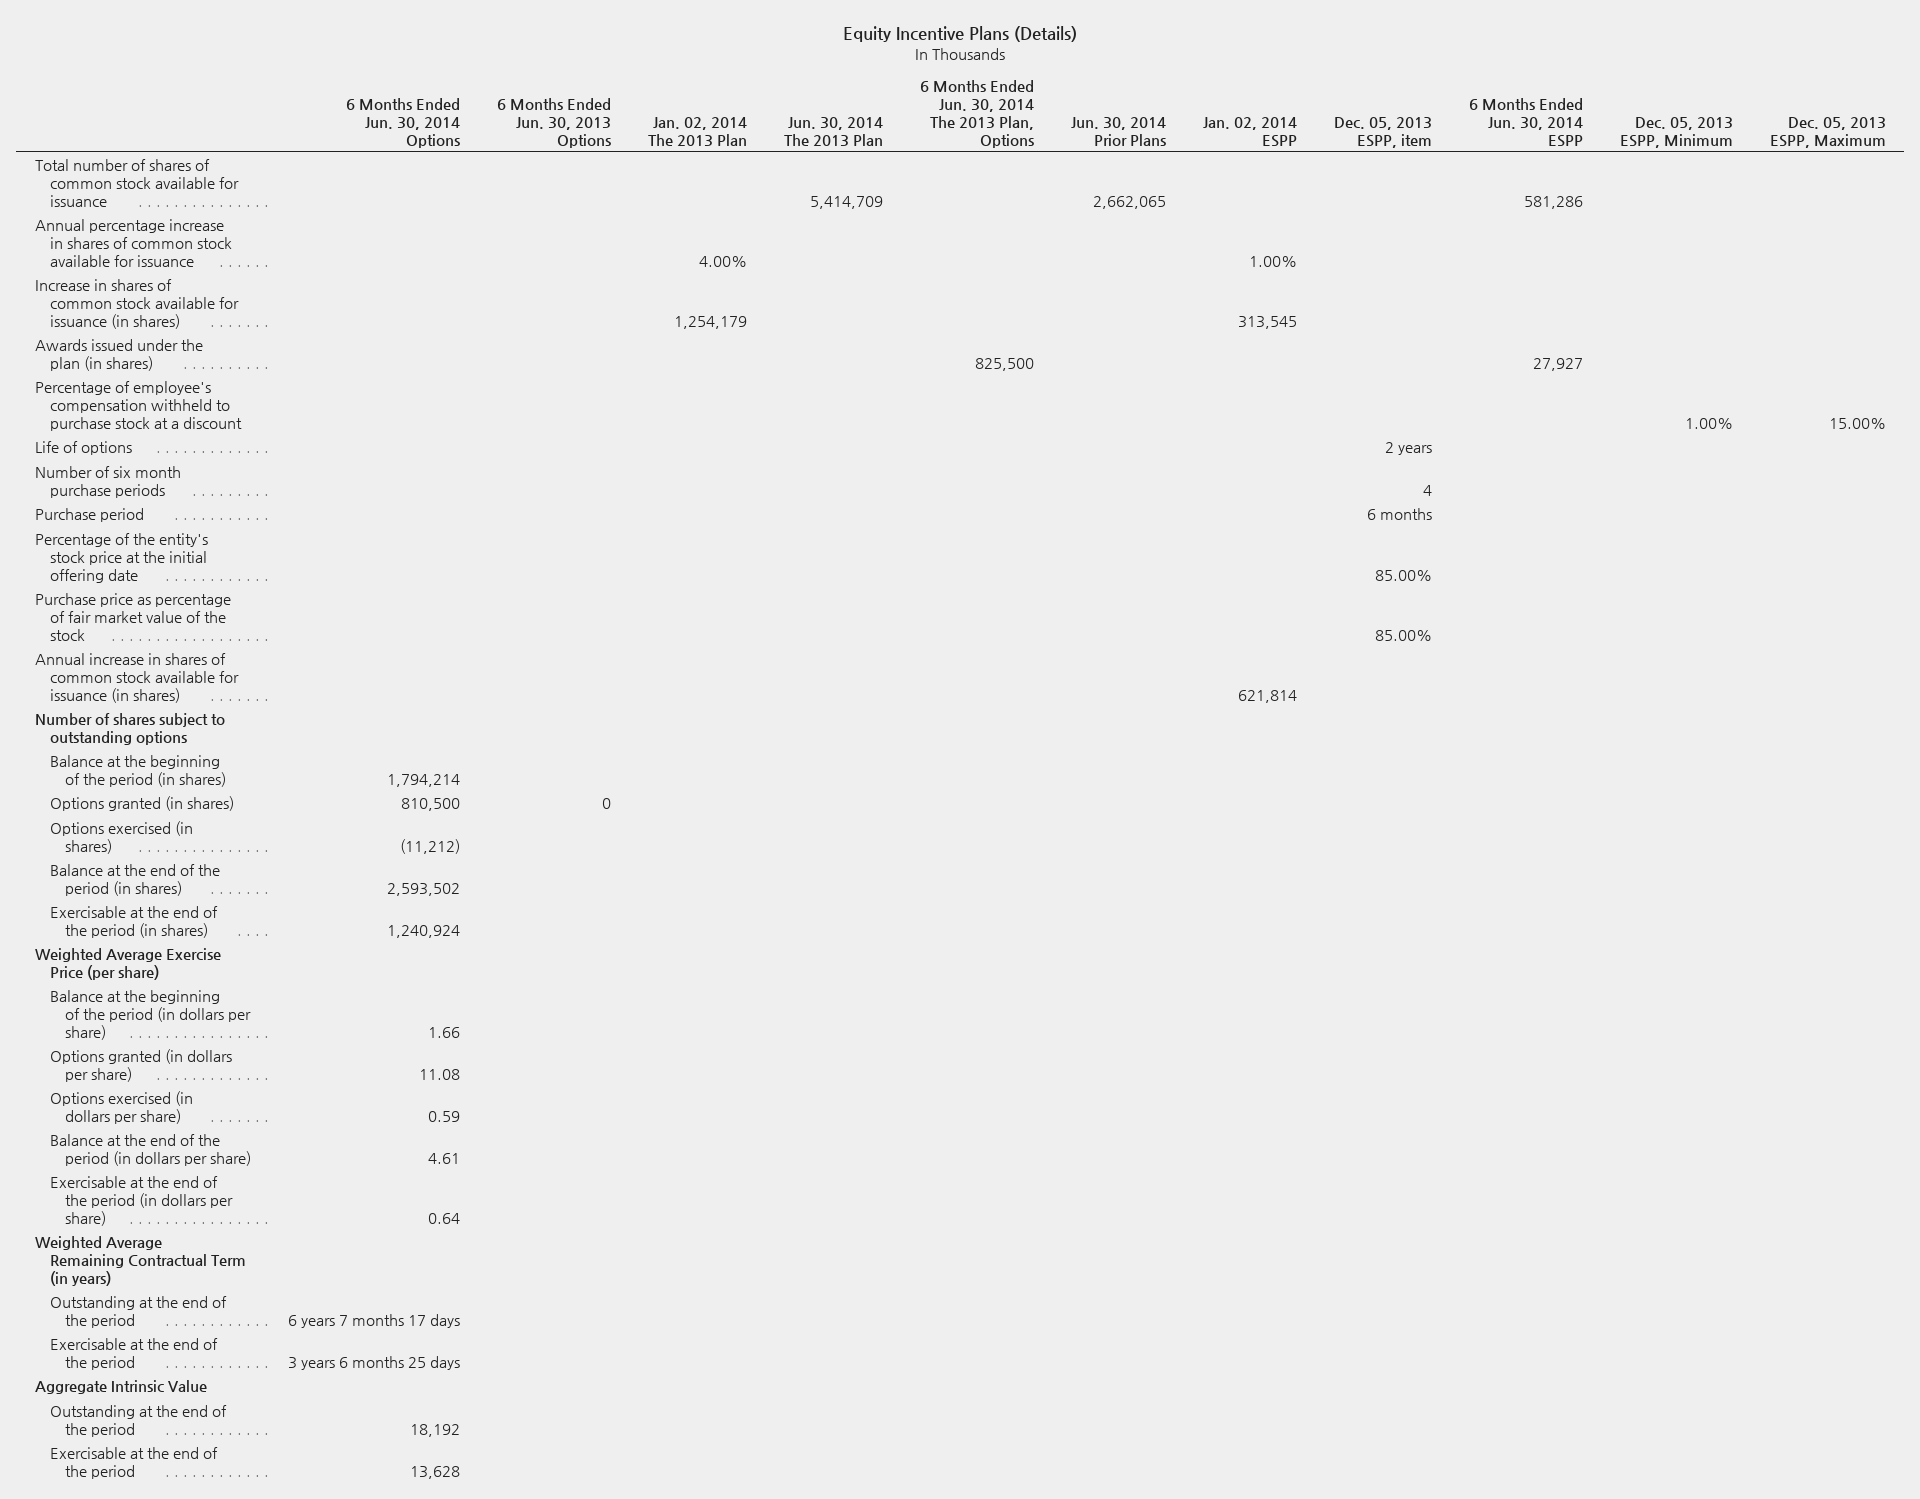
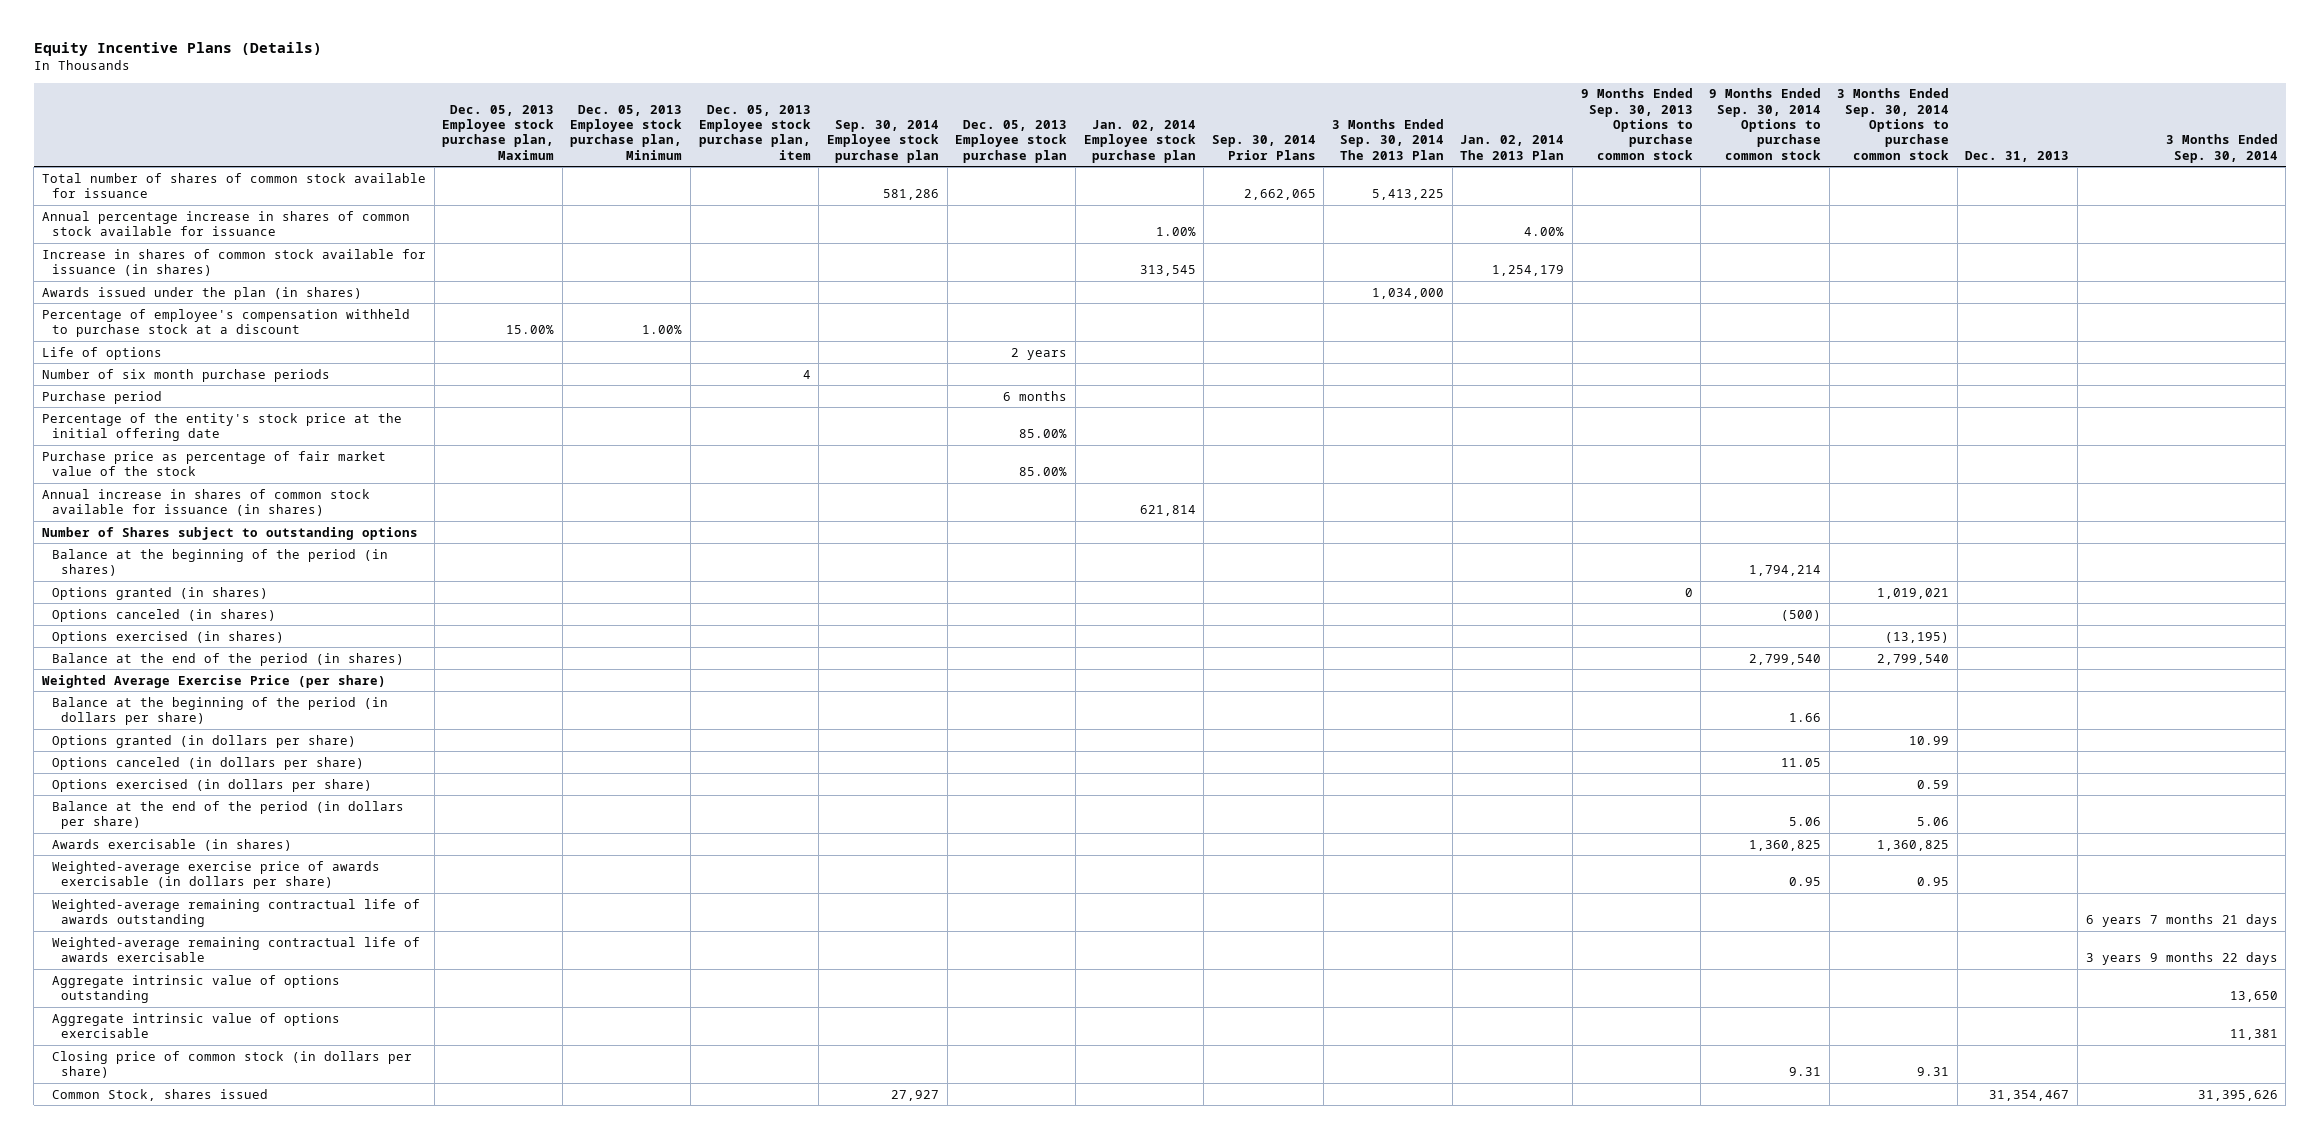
- | 6 Months Ended Jun. 30, 2014 Options | 6 Months Ended Jun. 30, 2013 Options | Jan. 02, 2014 The 2013 Plan | Jun. 30, 2014 The 2013 Plan | 6 Months Ended Jun. 30, 2014 The 2013 Plan, Options | Jun. 30, 2014 Prior Plans | Jan. 02, 2014 ESPP | Dec. 05, 2013 ESPP, item | 6 Months Ended Jun. 30, 2014 ESPP | Dec. 05, 2013 ESPP, Minimum | Dec. 05, 2013 ESPP, Maximum
+ | Dec. 05, 2013 Employee stock purchase plan, Maximum | Dec. 05, 2013 Employee stock purchase plan, Minimum | Dec. 05, 2013 Employee stock purchase plan, item | Sep. 30, 2014 Employee stock purchase plan | Dec. 05, 2013 Employee stock purchase plan | Jan. 02, 2014 Employee stock purchase plan | Sep. 30, 2014 Prior Plans | 3 Months Ended Sep. 30, 2014 The 2013 Plan | Jan. 02, 2014 The 2013 Plan | 9 Months Ended Sep. 30, 2013 Options to purchase common stock | 9 Months Ended Sep. 30, 2014 Options to purchase common stock | 3 Months Ended Sep. 30, 2014 Options to purchase common stock | Dec. 31, 2013 | 3 Months Ended Sep. 30, 2014
- Number of shares subject to outstanding options
+ Number of Shares subject to outstanding options
+ Options canceled (in shares) | | | | | | | | | | | (500) | | |
- Exercisable at the end of the period (in shares) | 1,240,924 | | | | | | | | | |
+ Options canceled (in dollars per share) | | | | | | | | | | | 11.05 | | |
- Exercisable at the end of the period (in dollars per share) | 0.64 | | | | | | | | | |
- Weighted Average Remaining Contractual Term (in years)
- Outstanding at the end of the period | 6 years 7 months 17 days | | | | | | | | | |
- Exercisable at the end of the period | 3 years 6 months 25 days | | | | | | | | | |
- Aggregate Intrinsic Value
- Outstanding at the end of the period | 18,192 | | | | | | | | | |
- Exercisable at the end of the period | 13,628 | | | | | | | | | |
+ Awards exercisable (in shares) | | | | | | | | | | | 1,360,825 | 1,360,825 | |
+ Weighted-average exercise price of awards exercisable (in dollars per share) | | | | | | | | | | | 0.95 | 0.95 | |
+ Weighted-average remaining contractual life of awards outstanding | | | | | | | | | | | | | | 6 years 7 months 21 days
+ Weighted-average remaining contractual life of awards exercisable | | | | | | | | | | | | | | 3 years 9 months 22 days
+ Aggregate intrinsic value of options outstanding | | | | | | | | | | | | | | 13,650
+ Aggregate intrinsic value of options exercisable | | | | | | | | | | | | | | 11,381
+ Closing price of common stock (in dollars per share) | | | | | | | | | | | 9.31 | 9.31 | |
+ Common Stock, shares issued | | | | 27,927 | | | | | | | | | 31,354,467 | 31,395,626

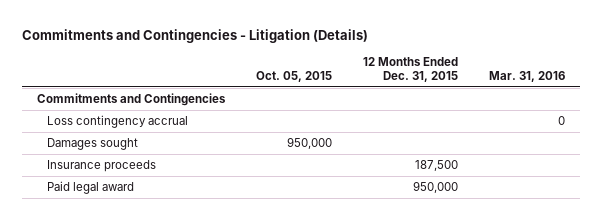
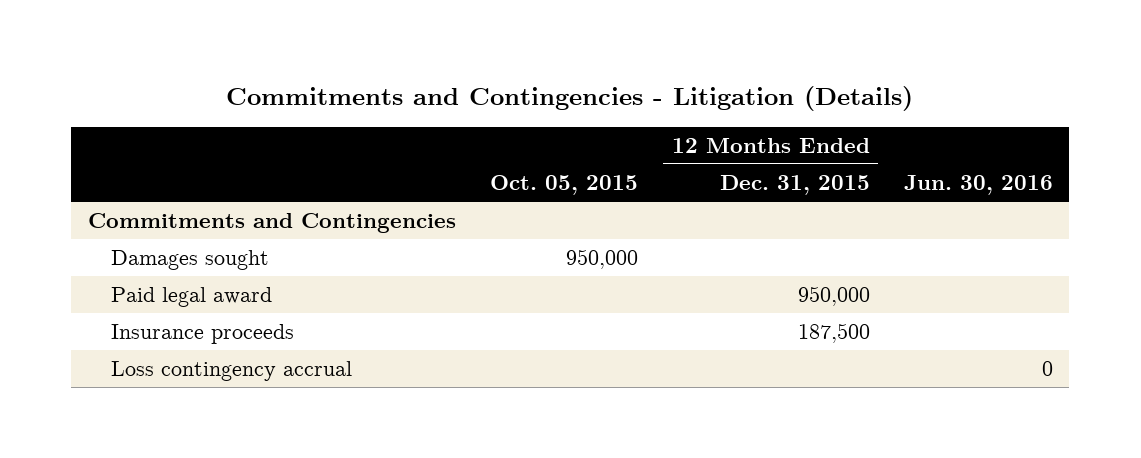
- | Oct. 05, 2015 | 12 Months Ended Dec. 31, 2015 | Mar. 31, 2016
+ | Oct. 05, 2015 | 12 Months Ended Dec. 31, 2015 | Jun. 30, 2016
moved down: Insurance proceeds | | 187,500 |
moved down: Loss contingency accrual | | | 0

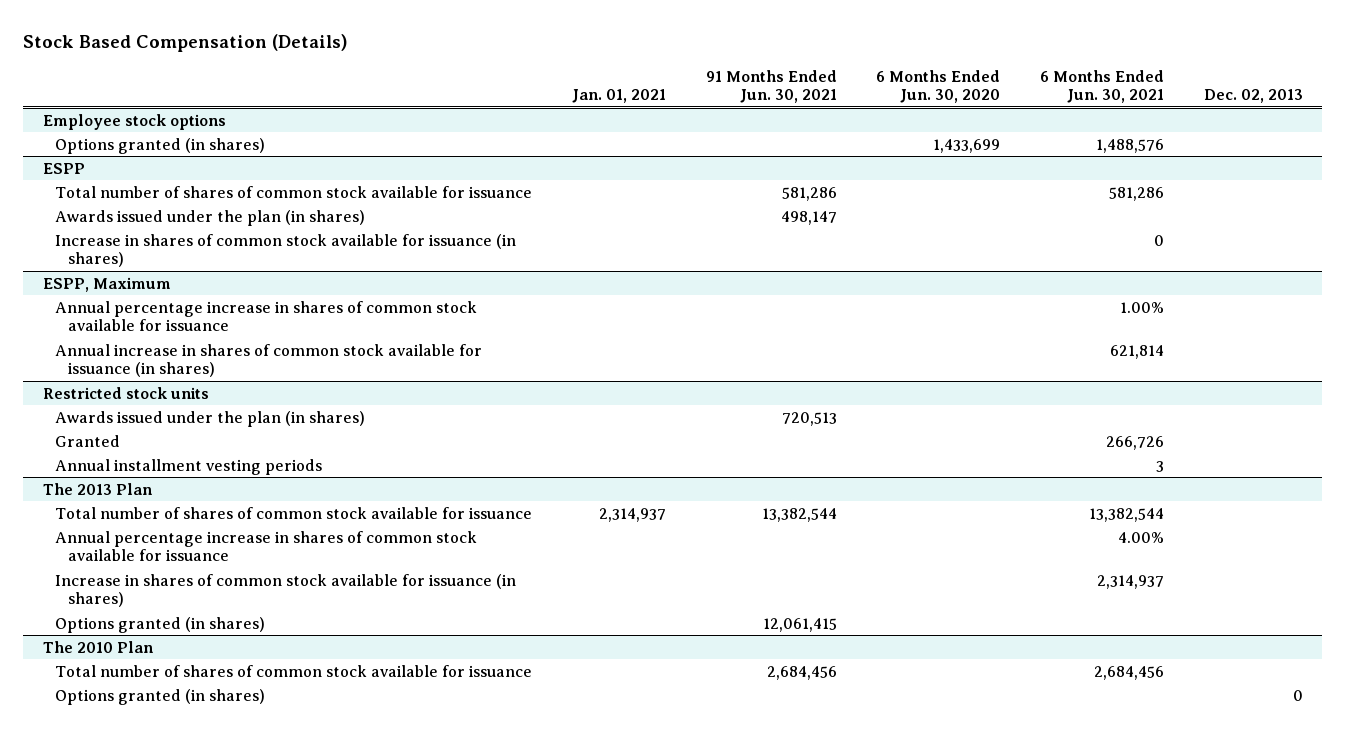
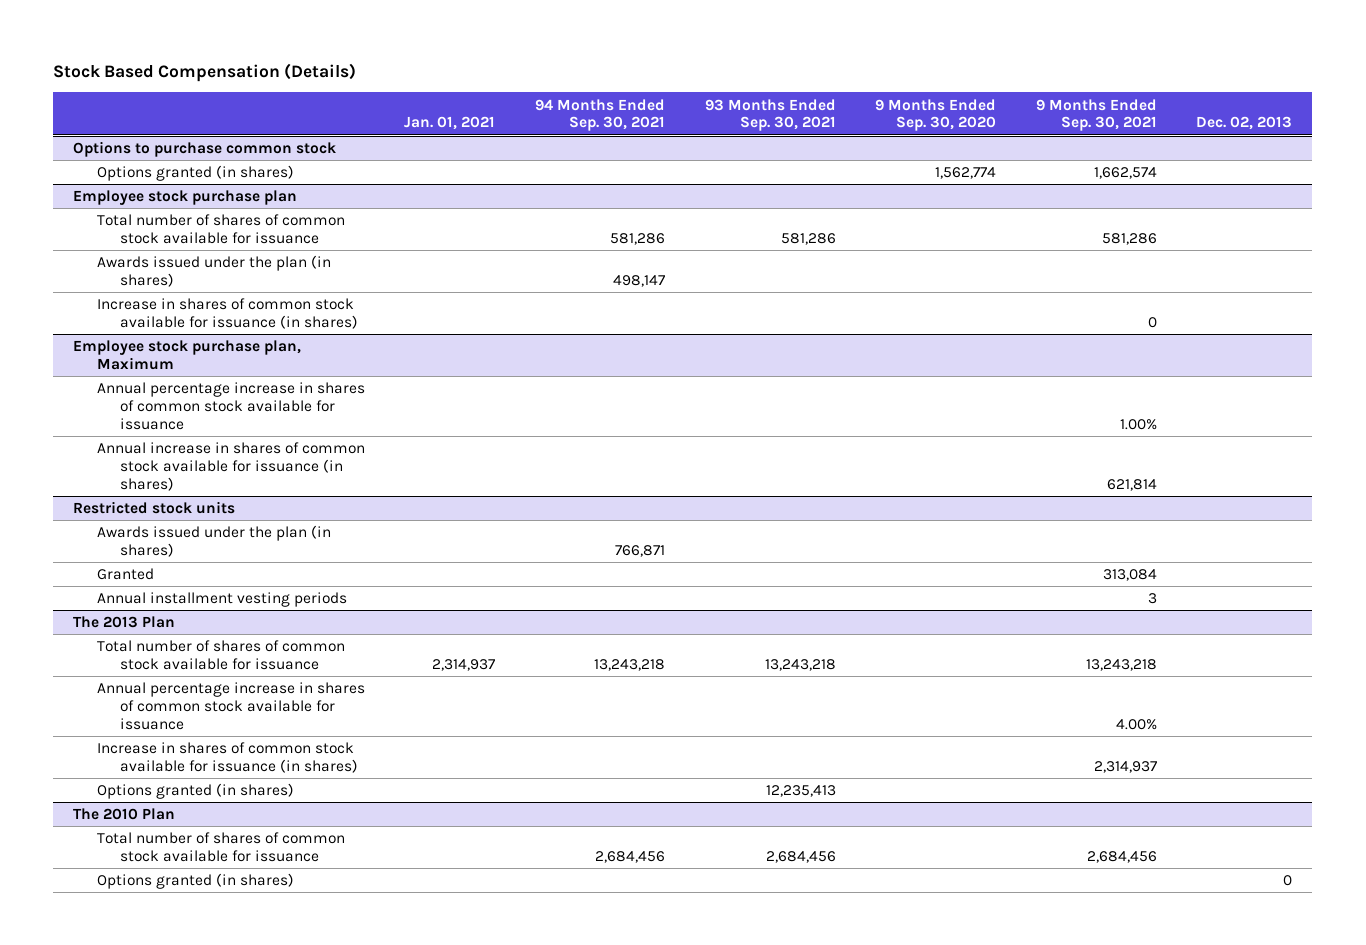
- | Jan. 01, 2021 | 91 Months Ended Jun. 30, 2021 | 6 Months Ended Jun. 30, 2020 | 6 Months Ended Jun. 30, 2021 | Dec. 02, 2013
+ | Jan. 01, 2021 | 94 Months Ended Sep. 30, 2021 | 93 Months Ended Sep. 30, 2021 | 9 Months Ended Sep. 30, 2020 | 9 Months Ended Sep. 30, 2021 | Dec. 02, 2013
- Employee stock options
+ Options to purchase common stock
- ESPP
+ Employee stock purchase plan
- ESPP, Maximum
- Annual percentage increase in shares of common stock available for issuance | | | | 1.00% |
- Annual increase in shares of common stock available for issuance (in shares) | | | | 621,814 |
+ Employee stock purchase plan, Maximum
+ Annual percentage increase in shares of common stock available for issuance | | | | | 1.00% |
+ Annual increase in shares of common stock available for issuance (in shares) | | | | | 621,814 |

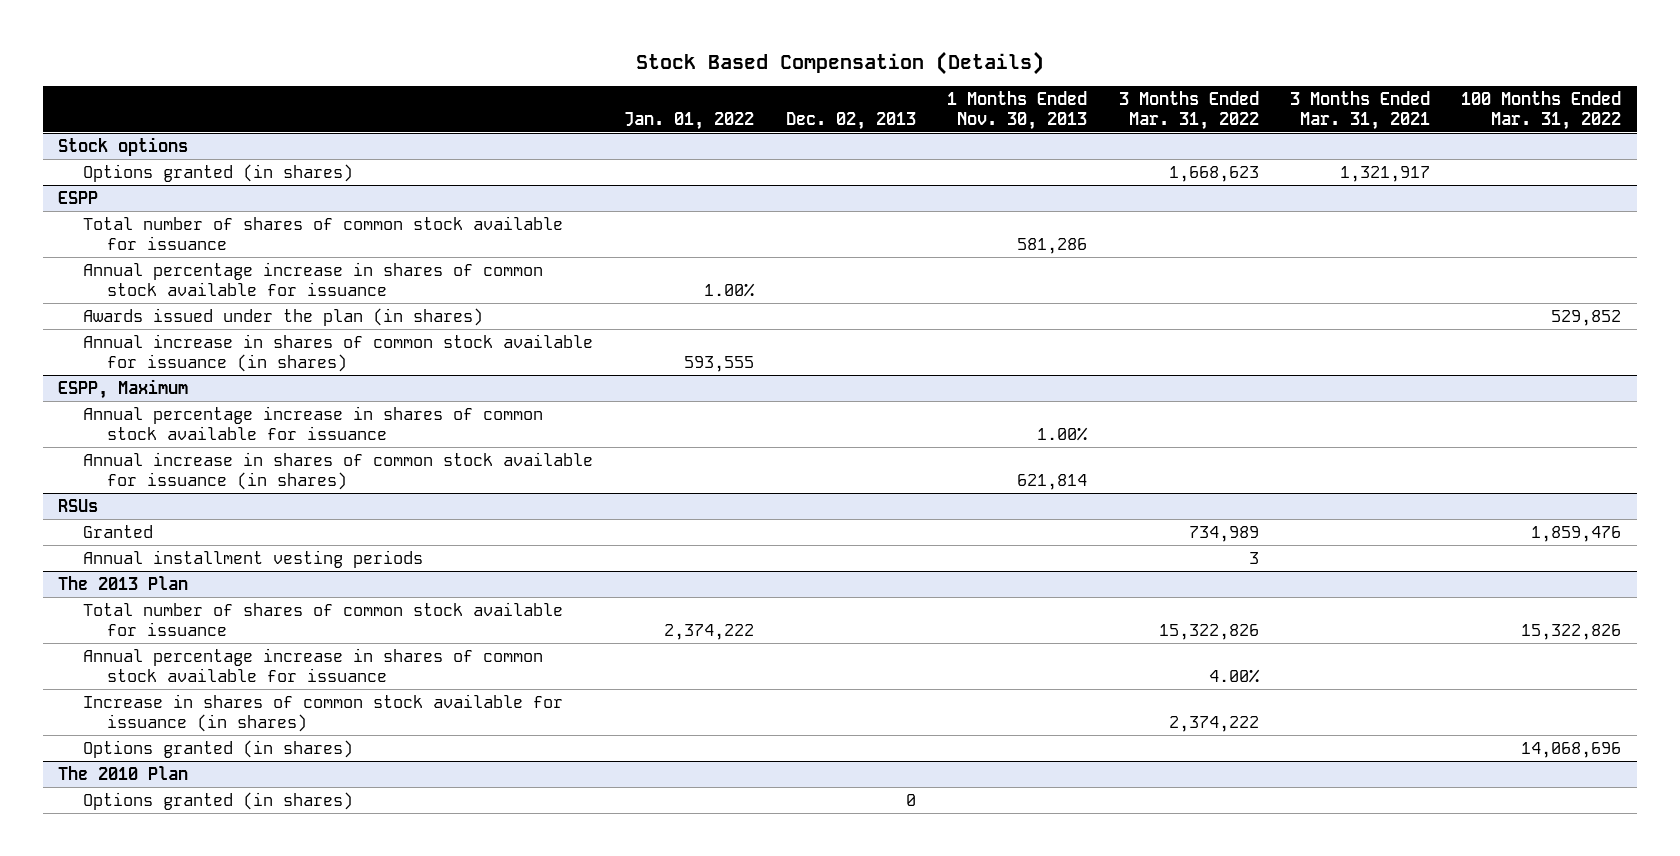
- | Jan. 01, 2021 | 94 Months Ended Sep. 30, 2021 | 93 Months Ended Sep. 30, 2021 | 9 Months Ended Sep. 30, 2020 | 9 Months Ended Sep. 30, 2021 | Dec. 02, 2013
+ | Jan. 01, 2022 | Dec. 02, 2013 | 1 Months Ended Nov. 30, 2013 | 3 Months Ended Mar. 31, 2022 | 3 Months Ended Mar. 31, 2021 | 100 Months Ended Mar. 31, 2022
- Options to purchase common stock
+ Stock options
- Employee stock purchase plan
+ ESPP
+ Annual percentage increase in shares of common stock available for issuance | 1.00% | | | | |
- Increase in shares of common stock available for issuance (in shares) | | | | | 0 |
- Employee stock purchase plan, Maximum
- Annual percentage increase in shares of common stock available for issuance | | | | | 1.00% |
- Annual increase in shares of common stock available for issuance (in shares) | | | | | 621,814 |
- Restricted stock units
- Awards issued under the plan (in shares) | | 766,871 | | | |
+ Annual increase in shares of common stock available for issuance (in shares) | 593,555 | | | | |
+ ESPP, Maximum
+ Annual percentage increase in shares of common stock available for issuance | | | 1.00% | | |
+ Annual increase in shares of common stock available for issuance (in shares) | | | 621,814 | | |
+ RSUs
@ The 2010 Plan
- Total number of shares of common stock available for issuance | | 2,684,456 | 2,684,456 | | 2,684,456 |

